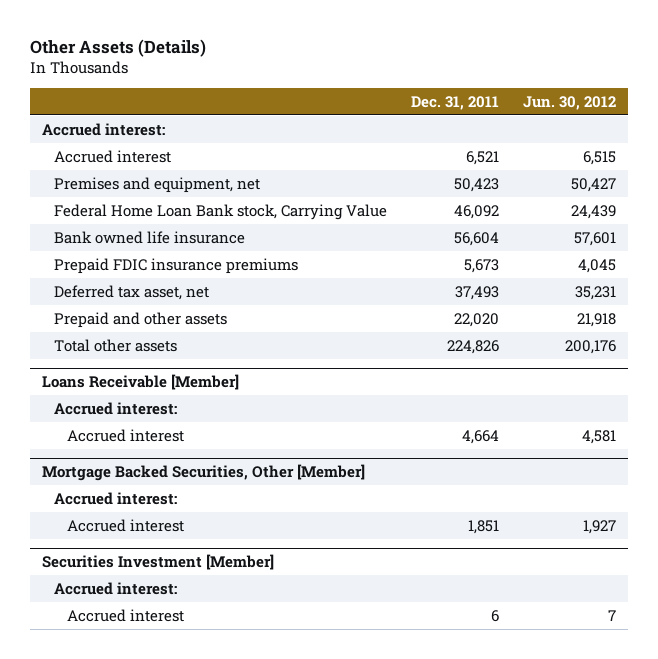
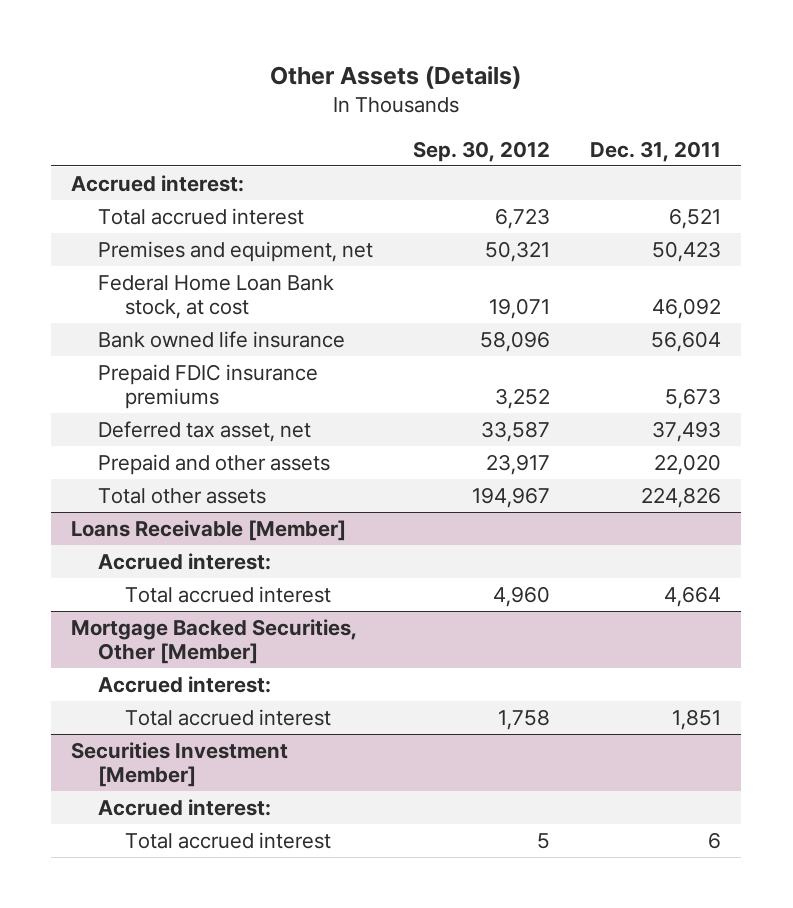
- | Dec. 31, 2011 | Jun. 30, 2012
+ | Sep. 30, 2012 | Dec. 31, 2011
- Accrued interest | 6,521 | 6,515
+ Total accrued interest | 6,723 | 6,521
- Federal Home Loan Bank stock, Carrying Value | 46,092 | 24,439
+ Federal Home Loan Bank stock, at cost | 19,071 | 46,092
@ Loans Receivable [Member]
- Accrued interest | 4,664 | 4,581
+ Total accrued interest | 4,960 | 4,664
@ Mortgage Backed Securities, Other [Member]
- Accrued interest | 1,851 | 1,927
+ Total accrued interest | 1,758 | 1,851
@ Securities Investment [Member]
- Accrued interest | 6 | 7
+ Total accrued interest | 5 | 6

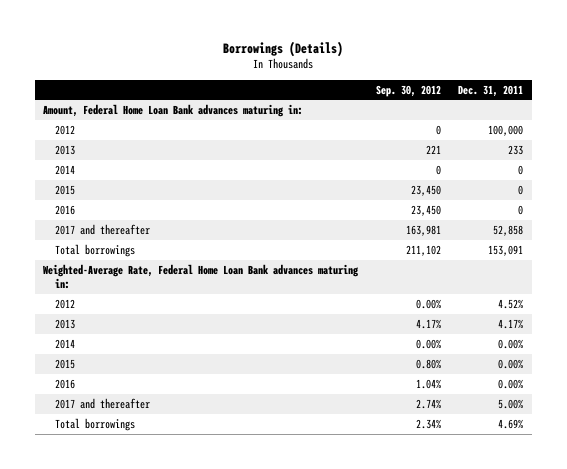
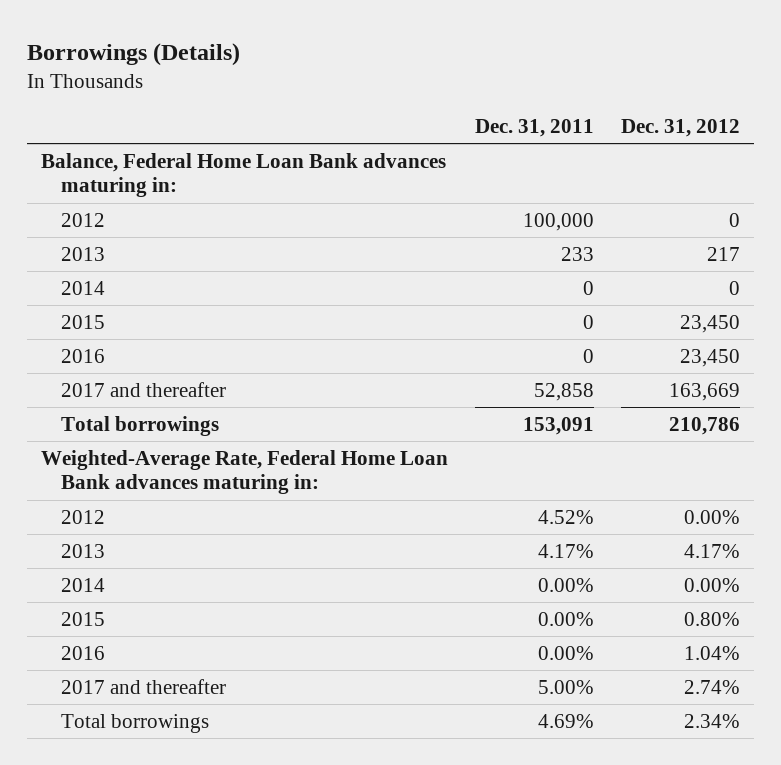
- | Sep. 30, 2012 | Dec. 31, 2011
+ | Dec. 31, 2011 | Dec. 31, 2012
- Amount, Federal Home Loan Bank advances maturing in:
+ Balance, Federal Home Loan Bank advances maturing in:

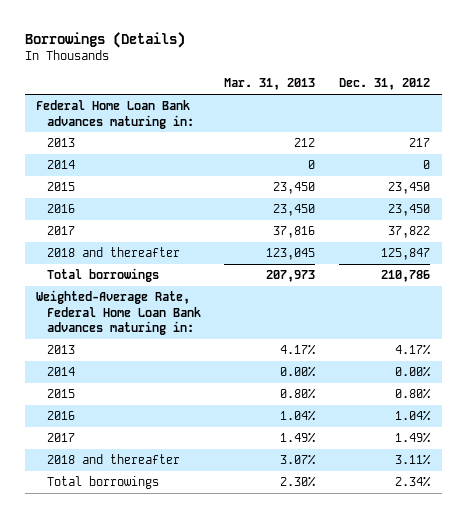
- | Dec. 31, 2011 | Dec. 31, 2012
+ | Mar. 31, 2013 | Dec. 31, 2012
- Balance, Federal Home Loan Bank advances maturing in:
- 2012 | 100,000 | 0
+ Federal Home Loan Bank advances maturing in:
- 2017 and thereafter | 52,858 | 163,669
+ 2017 | 37,816 | 37,822
+ 2018 and thereafter | 123,045 | 125,847
- 2012 | 4.52% | 0.00%
- 2017 and thereafter | 5.00% | 2.74%
+ 2017 | 1.49% | 1.49%
+ 2018 and thereafter | 3.07% | 3.11%

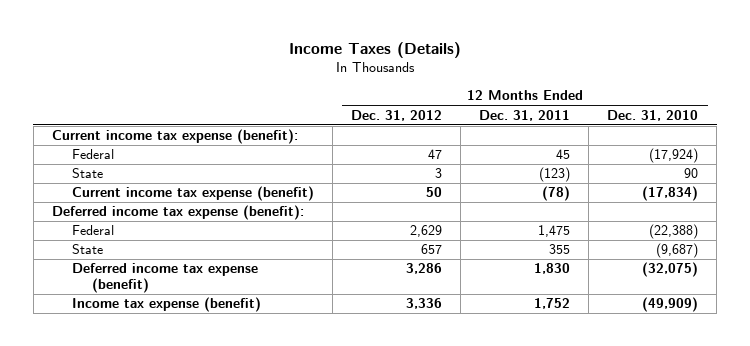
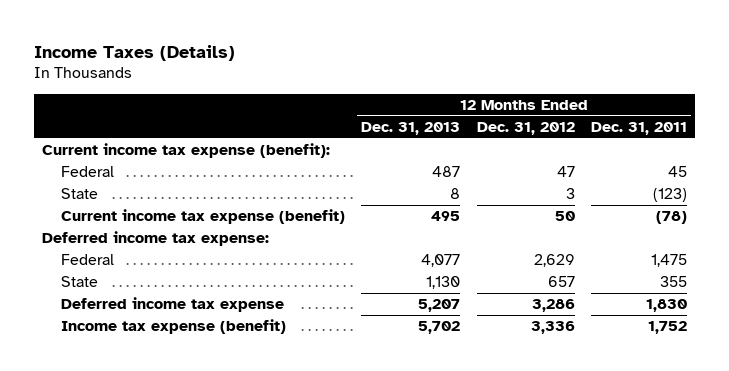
- | 12 Months Ended Dec. 31, 2012 | 12 Months Ended Dec. 31, 2011 | 12 Months Ended Dec. 31, 2010
+ | 12 Months Ended Dec. 31, 2013 | 12 Months Ended Dec. 31, 2012 | 12 Months Ended Dec. 31, 2011
- Deferred income tax expense (benefit):
+ Deferred income tax expense:
- Deferred income tax expense (benefit) | 3,286 | 1,830 | (32,075)
+ Deferred income tax expense | 5,207 | 3,286 | 1,830

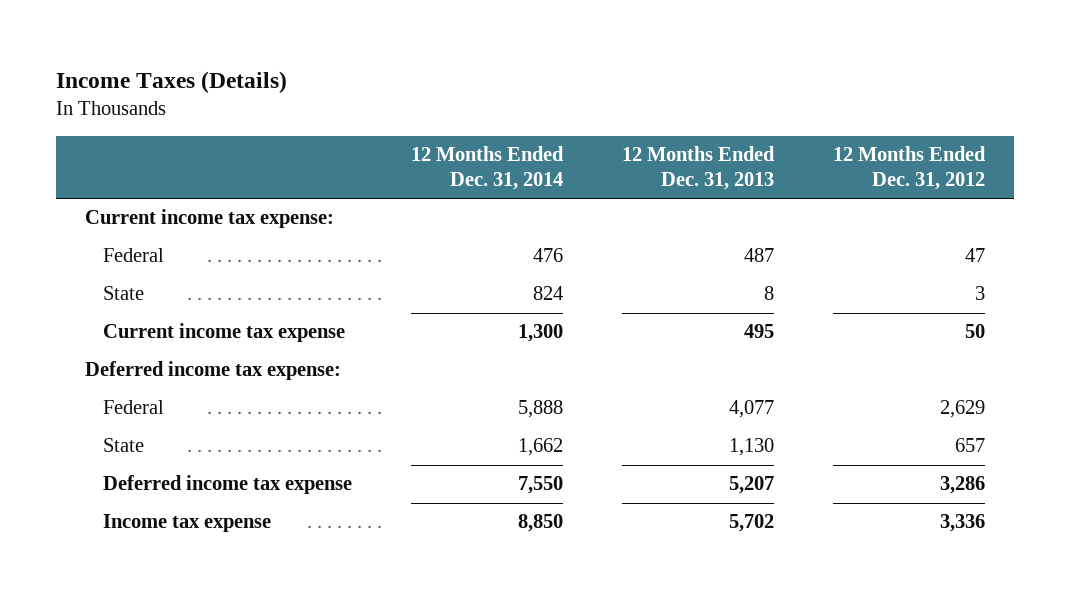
- | 12 Months Ended Dec. 31, 2013 | 12 Months Ended Dec. 31, 2012 | 12 Months Ended Dec. 31, 2011
+ | 12 Months Ended Dec. 31, 2014 | 12 Months Ended Dec. 31, 2013 | 12 Months Ended Dec. 31, 2012
- Current income tax expense (benefit):
+ Current income tax expense:
- Current income tax expense (benefit) | 495 | 50 | (78)
+ Current income tax expense | 1,300 | 495 | 50
- Income tax expense (benefit) | 5,702 | 3,336 | 1,752
+ Income tax expense | 8,850 | 5,702 | 3,336

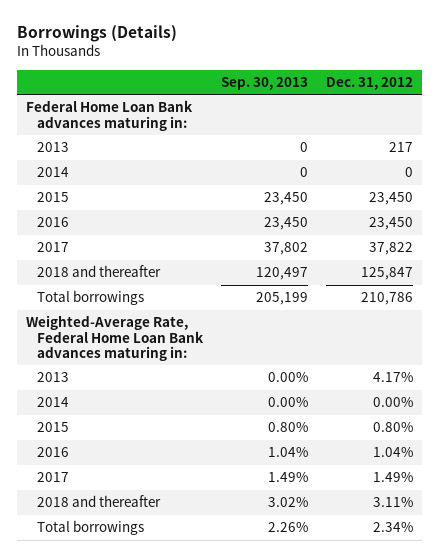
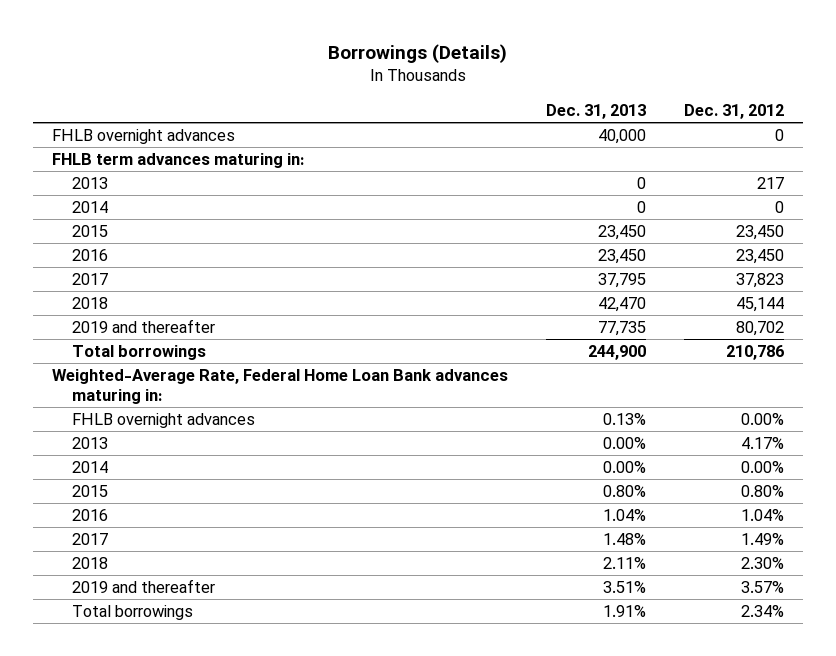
- | Sep. 30, 2013 | Dec. 31, 2012
+ | Dec. 31, 2013 | Dec. 31, 2012
- Federal Home Loan Bank advances maturing in:
+ FHLB overnight advances | 40,000 | 0
+ FHLB term advances maturing in:
- 2017 | 37,802 | 37,822
- 2018 and thereafter | 120,497 | 125,847
+ 2017 | 37,795 | 37,823
+ 2018 | 42,470 | 45,144
+ 2019 and thereafter | 77,735 | 80,702
+ FHLB overnight advances | 0.13% | 0.00%
- 2018 and thereafter | 3.02% | 3.11%
+ 2018 | 2.11% | 2.30%
+ 2019 and thereafter | 3.51% | 3.57%

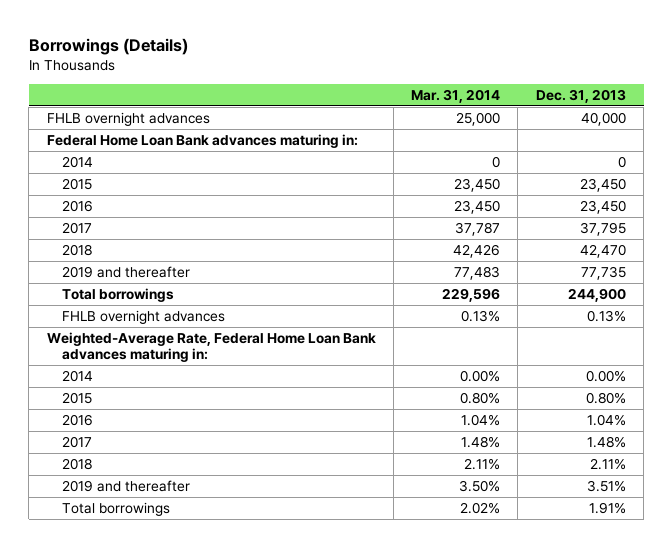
- | Dec. 31, 2013 | Dec. 31, 2012
+ | Mar. 31, 2014 | Dec. 31, 2013
- FHLB term advances maturing in:
- 2013 | 0 | 217
+ Federal Home Loan Bank advances maturing in:
- 2013 | 0.00% | 4.17%
moved down: Weighted-Average Rate, Federal Home Loan Bank advances maturing in:

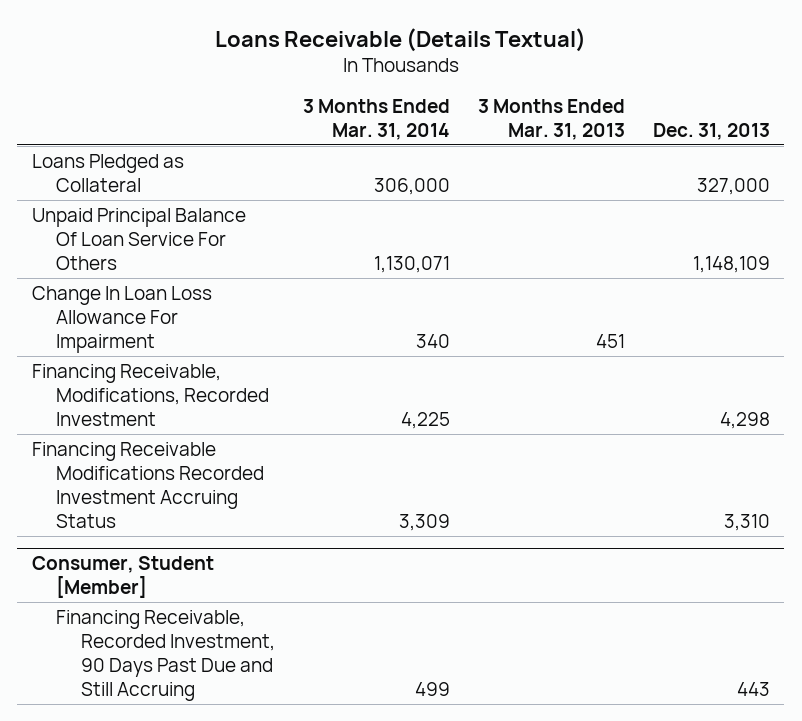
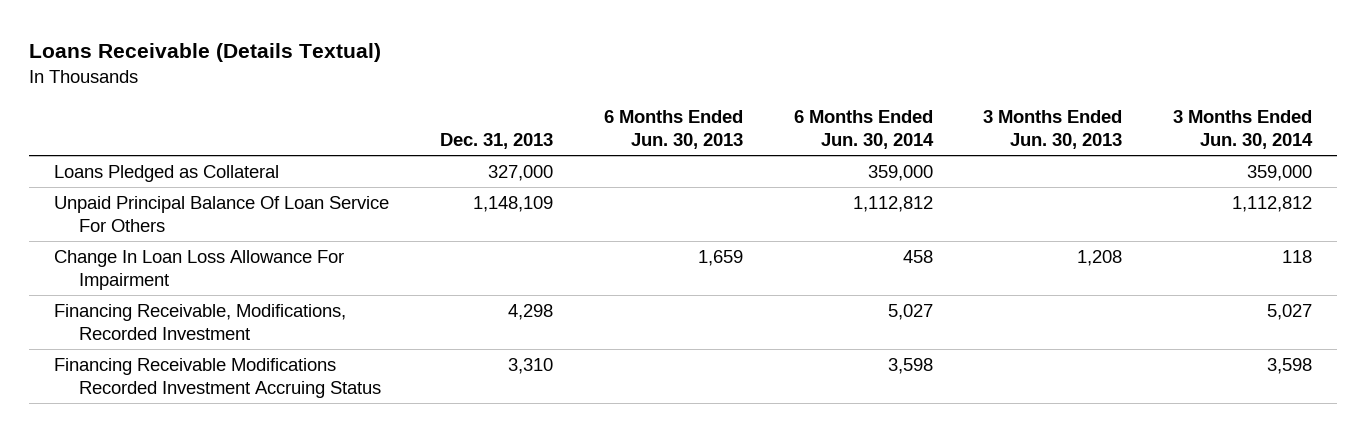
- | 3 Months Ended Mar. 31, 2014 | 3 Months Ended Mar. 31, 2013 | Dec. 31, 2013
+ | Dec. 31, 2013 | 6 Months Ended Jun. 30, 2013 | 6 Months Ended Jun. 30, 2014 | 3 Months Ended Jun. 30, 2013 | 3 Months Ended Jun. 30, 2014
- Consumer, Student [Member]
- Financing Receivable, Recorded Investment, 90 Days Past Due and Still Accruing | 499 | | 443

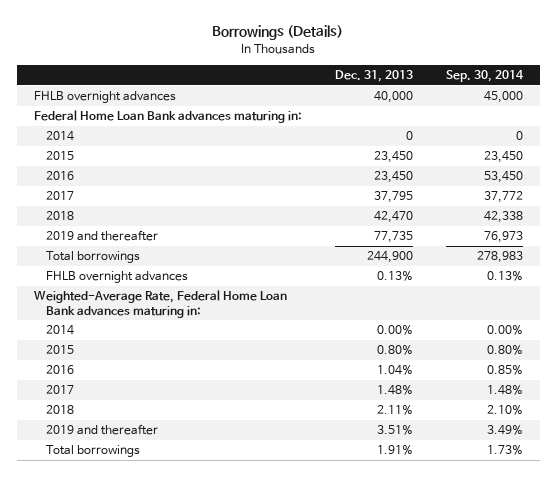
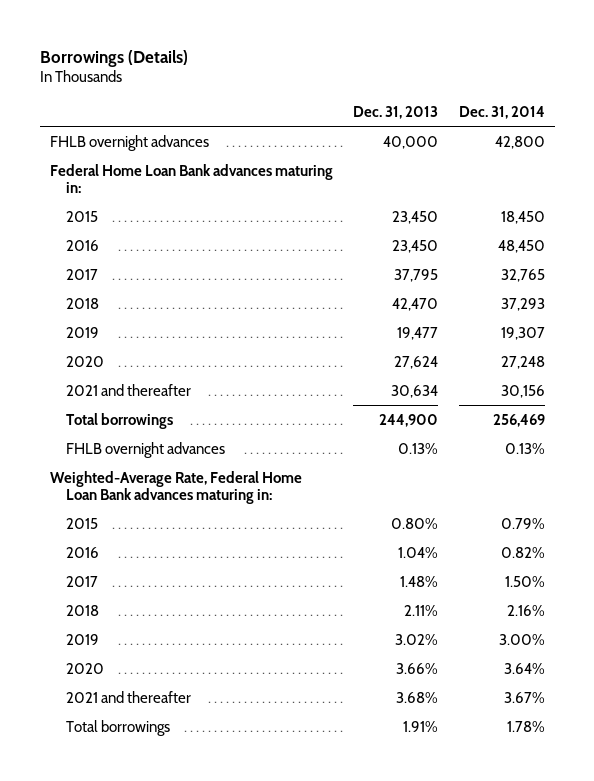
- | Dec. 31, 2013 | Sep. 30, 2014
+ | Dec. 31, 2013 | Dec. 31, 2014
- 2014 | 0 | 0
- 2019 and thereafter | 77,735 | 76,973
+ 2019 | 19,477 | 19,307
+ 2020 | 27,624 | 27,248
+ 2021 and thereafter | 30,634 | 30,156
- 2014 | 0.00% | 0.00%
- 2019 and thereafter | 3.51% | 3.49%
+ 2019 | 3.02% | 3.00%
+ 2020 | 3.66% | 3.64%
+ 2021 and thereafter | 3.68% | 3.67%

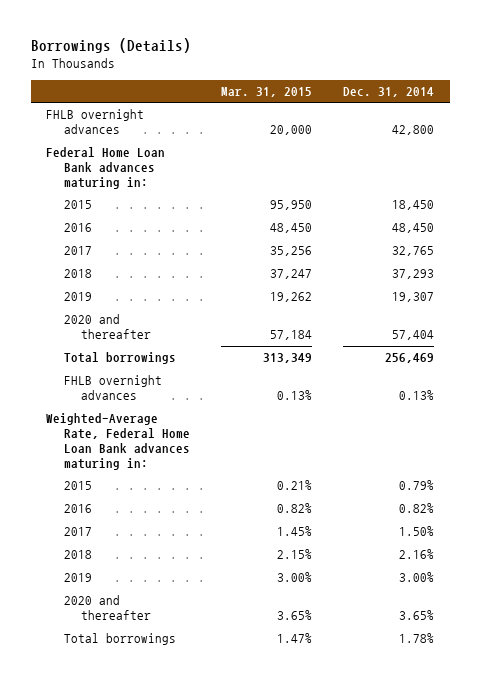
- | Dec. 31, 2013 | Dec. 31, 2014
+ | Mar. 31, 2015 | Dec. 31, 2014
- 2020 | 27,624 | 27,248
- 2021 and thereafter | 30,634 | 30,156
+ 2020 and thereafter | 57,184 | 57,404
- 2020 | 3.66% | 3.64%
- 2021 and thereafter | 3.68% | 3.67%
+ 2020 and thereafter | 3.65% | 3.65%

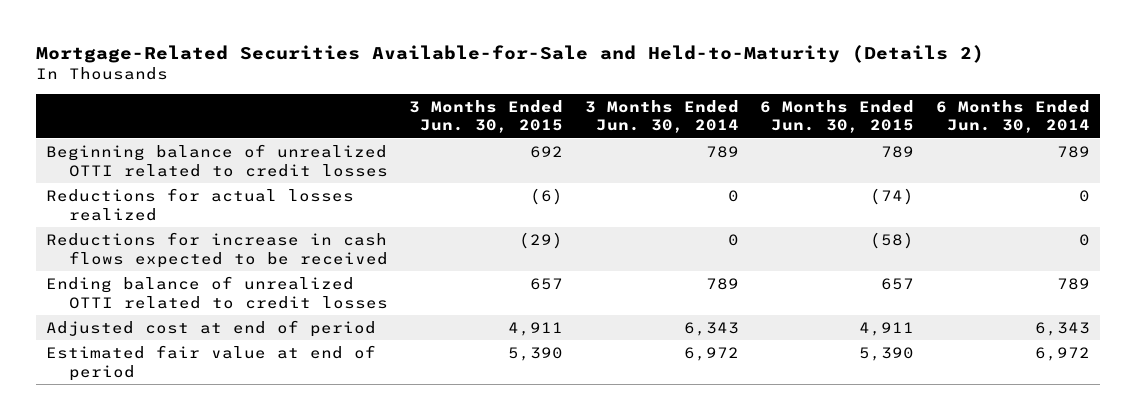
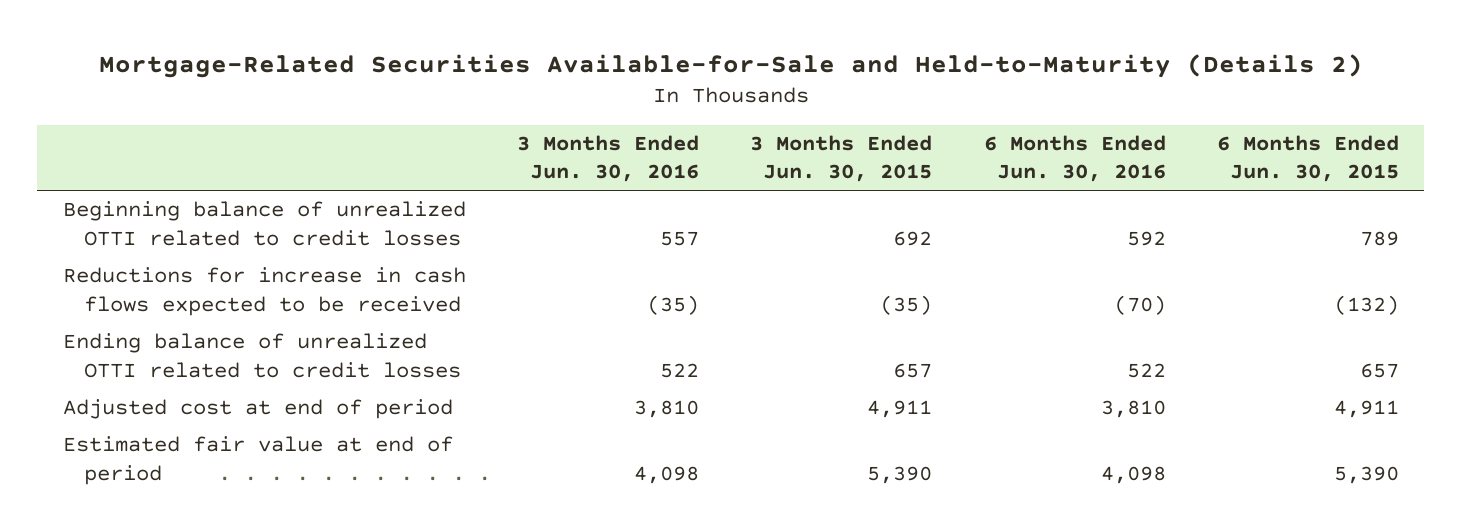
- | 3 Months Ended Jun. 30, 2015 | 3 Months Ended Jun. 30, 2014 | 6 Months Ended Jun. 30, 2015 | 6 Months Ended Jun. 30, 2014
+ | 3 Months Ended Jun. 30, 2016 | 3 Months Ended Jun. 30, 2015 | 6 Months Ended Jun. 30, 2016 | 6 Months Ended Jun. 30, 2015
- Reductions for actual losses realized | (6) | 0 | (74) | 0
- Reductions for increase in cash flows expected to be received | (29) | 0 | (58) | 0
+ Reductions for increase in cash flows expected to be received | (35) | (35) | (70) | (132)

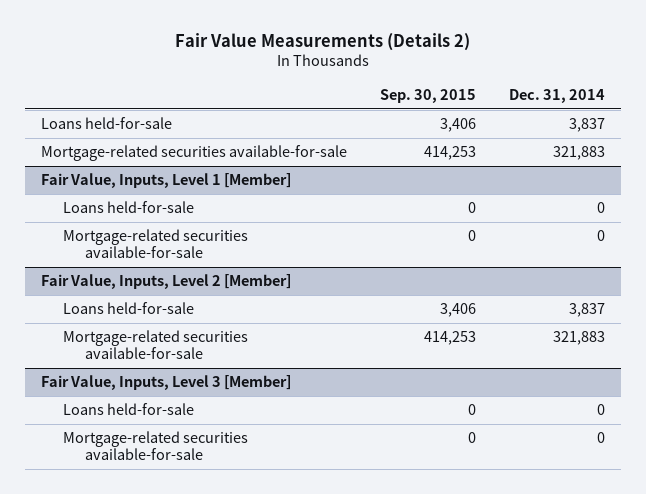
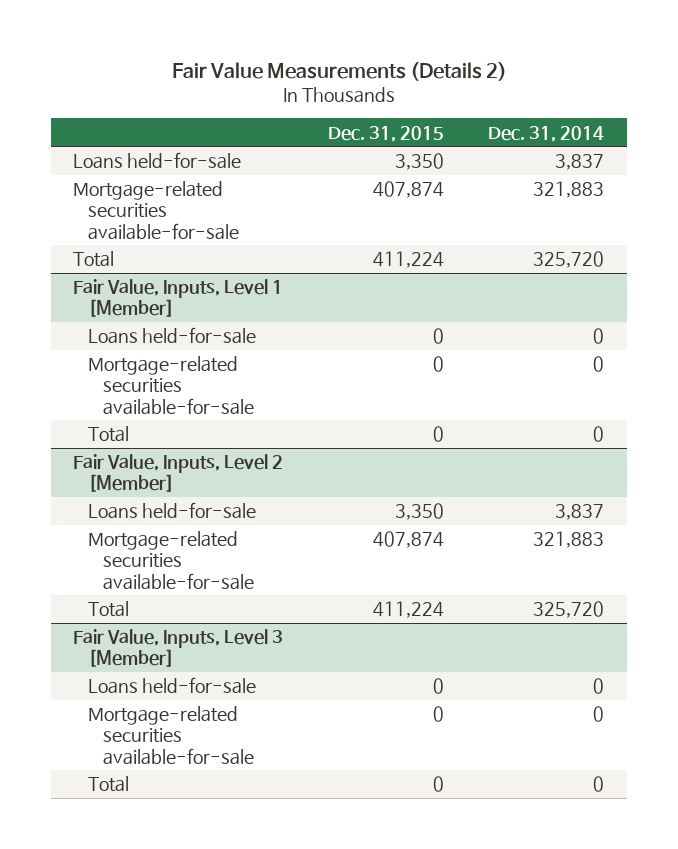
- | Sep. 30, 2015 | Dec. 31, 2014
+ | Dec. 31, 2015 | Dec. 31, 2014
+ Total | 411,224 | 325,720
@ Fair Value, Inputs, Level 1 [Member]
+ Total | 0 | 0
@ Fair Value, Inputs, Level 2 [Member]
+ Total | 411,224 | 325,720
@ Fair Value, Inputs, Level 3 [Member]
+ Total | 0 | 0

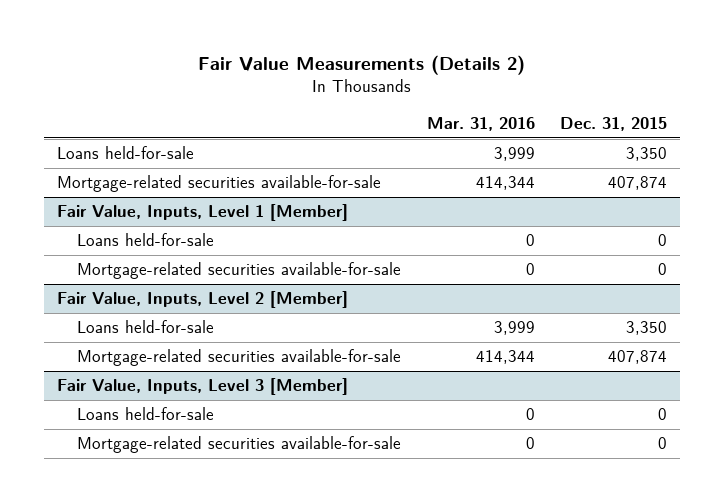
- | Dec. 31, 2015 | Dec. 31, 2014
+ | Mar. 31, 2016 | Dec. 31, 2015
- Total | 411,224 | 325,720
@ Fair Value, Inputs, Level 1 [Member]
- Total | 0 | 0
@ Fair Value, Inputs, Level 2 [Member]
- Total | 411,224 | 325,720
@ Fair Value, Inputs, Level 3 [Member]
- Total | 0 | 0

